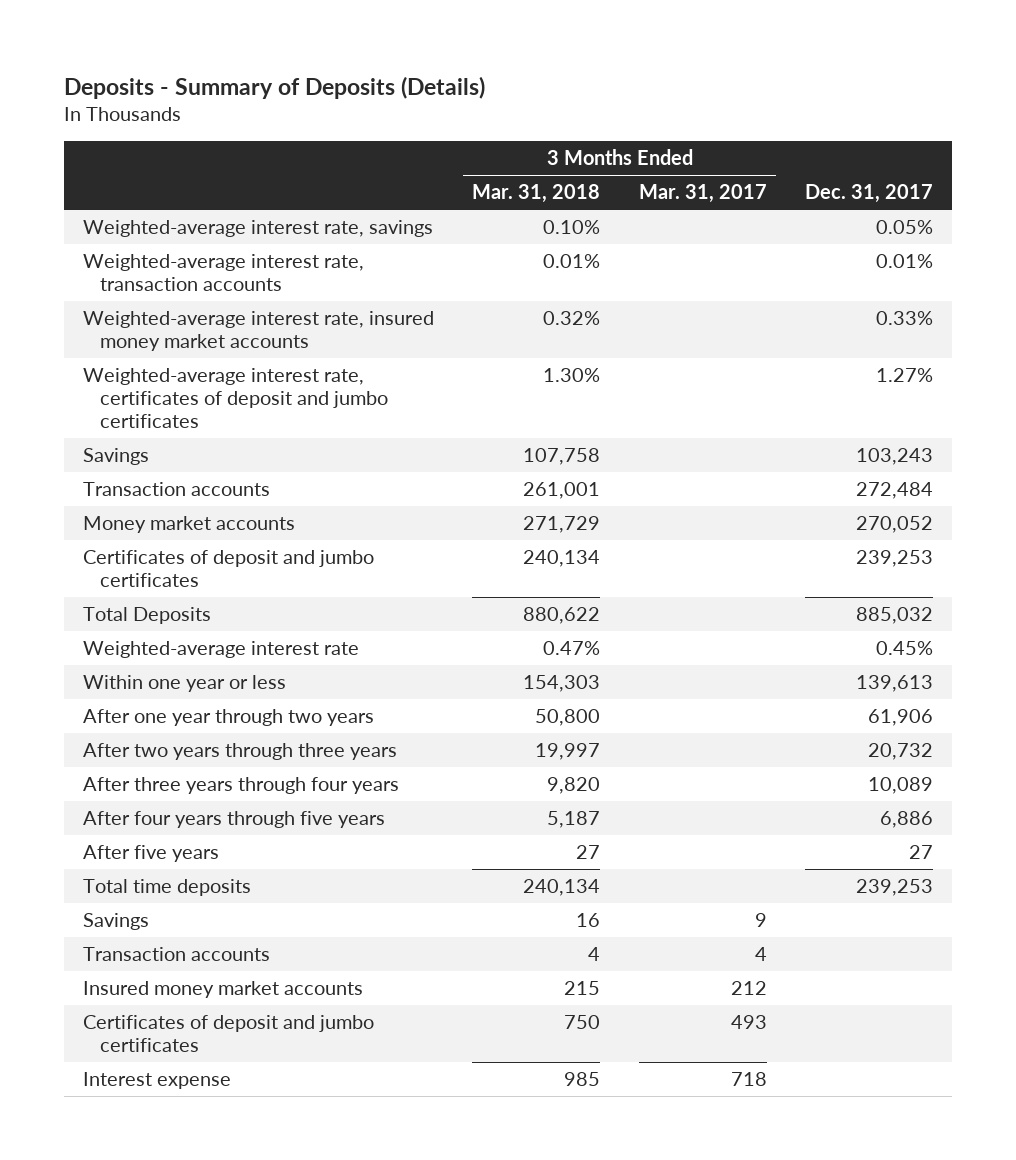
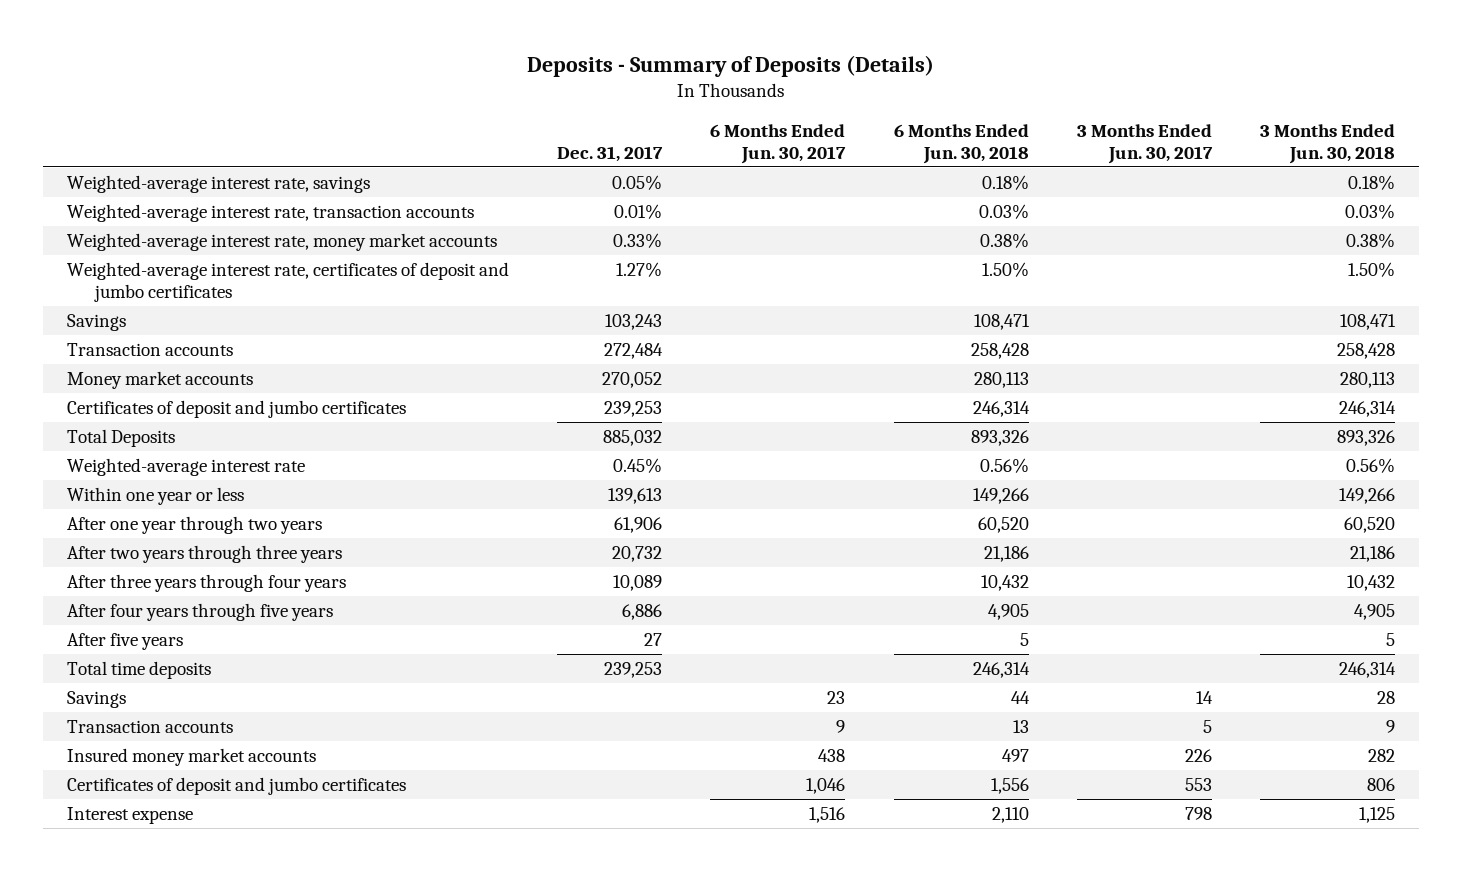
- | 3 Months Ended Mar. 31, 2018 | 3 Months Ended Mar. 31, 2017 | Dec. 31, 2017
+ | Dec. 31, 2017 | 6 Months Ended Jun. 30, 2017 | 6 Months Ended Jun. 30, 2018 | 3 Months Ended Jun. 30, 2017 | 3 Months Ended Jun. 30, 2018
- Weighted-average interest rate, insured money market accounts | 0.32% | | 0.33%
+ Weighted-average interest rate, money market accounts | 0.33% | | 0.38% | | 0.38%

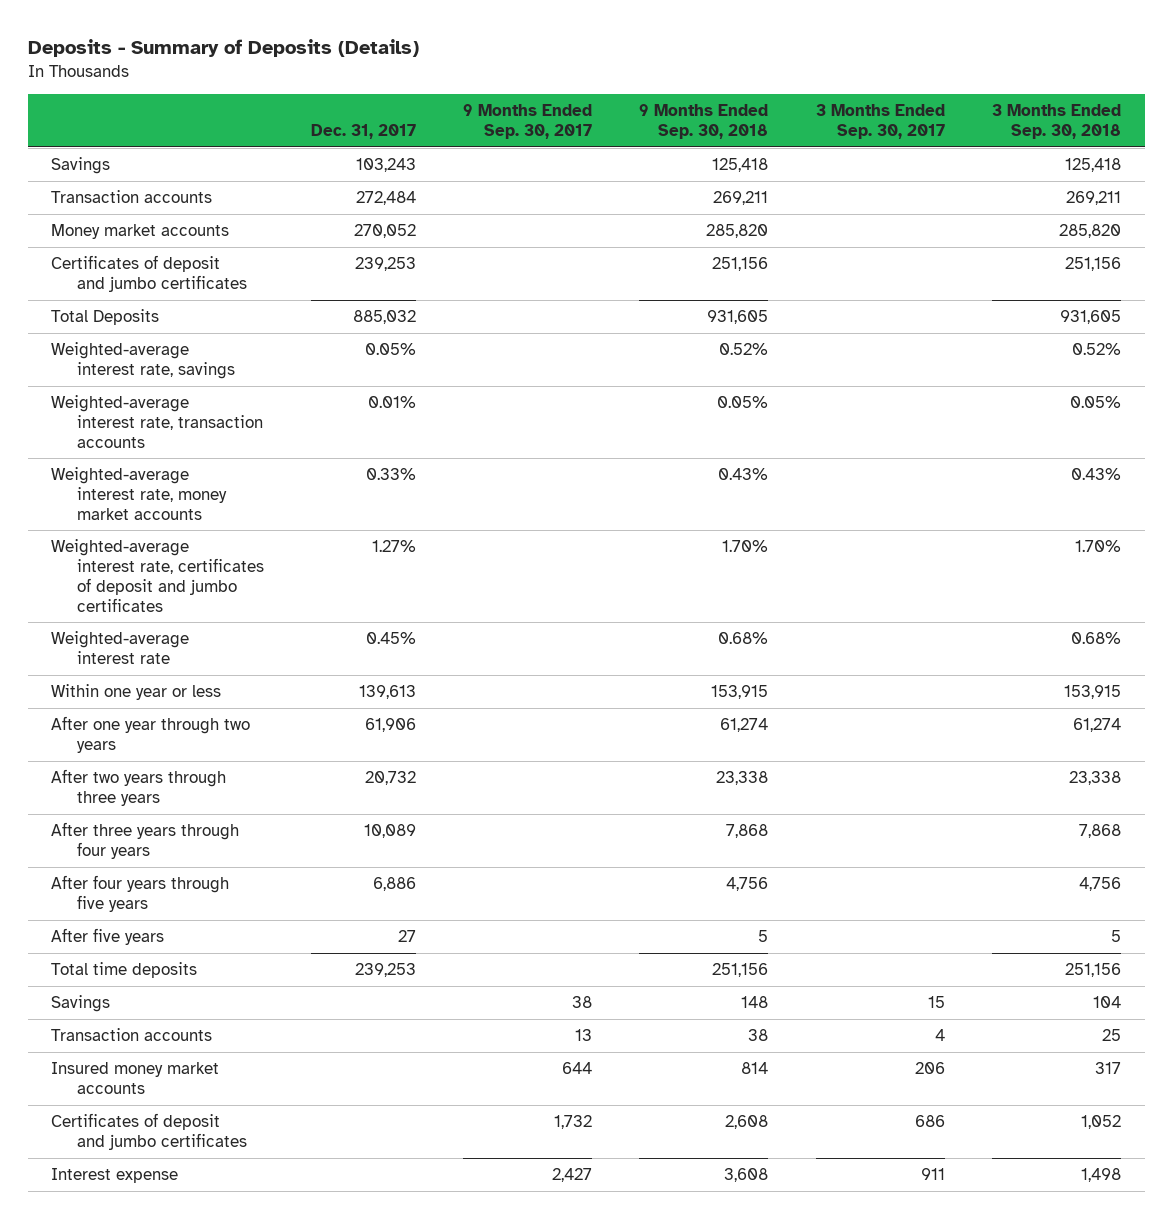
- | Dec. 31, 2017 | 6 Months Ended Jun. 30, 2017 | 6 Months Ended Jun. 30, 2018 | 3 Months Ended Jun. 30, 2017 | 3 Months Ended Jun. 30, 2018
+ | Dec. 31, 2017 | 9 Months Ended Sep. 30, 2017 | 9 Months Ended Sep. 30, 2018 | 3 Months Ended Sep. 30, 2017 | 3 Months Ended Sep. 30, 2018
moved down: Weighted-average interest rate, savings | 0.05% | | 0.52% | | 0.52%
moved down: Weighted-average interest rate, transaction accounts | 0.01% | | 0.05% | | 0.05%
moved down: Weighted-average interest rate, money market accounts | 0.33% | | 0.43% | | 0.43%
moved down: Weighted-average interest rate, certificates of deposit and jumbo certificates | 1.27% | | 1.70% | | 1.70%

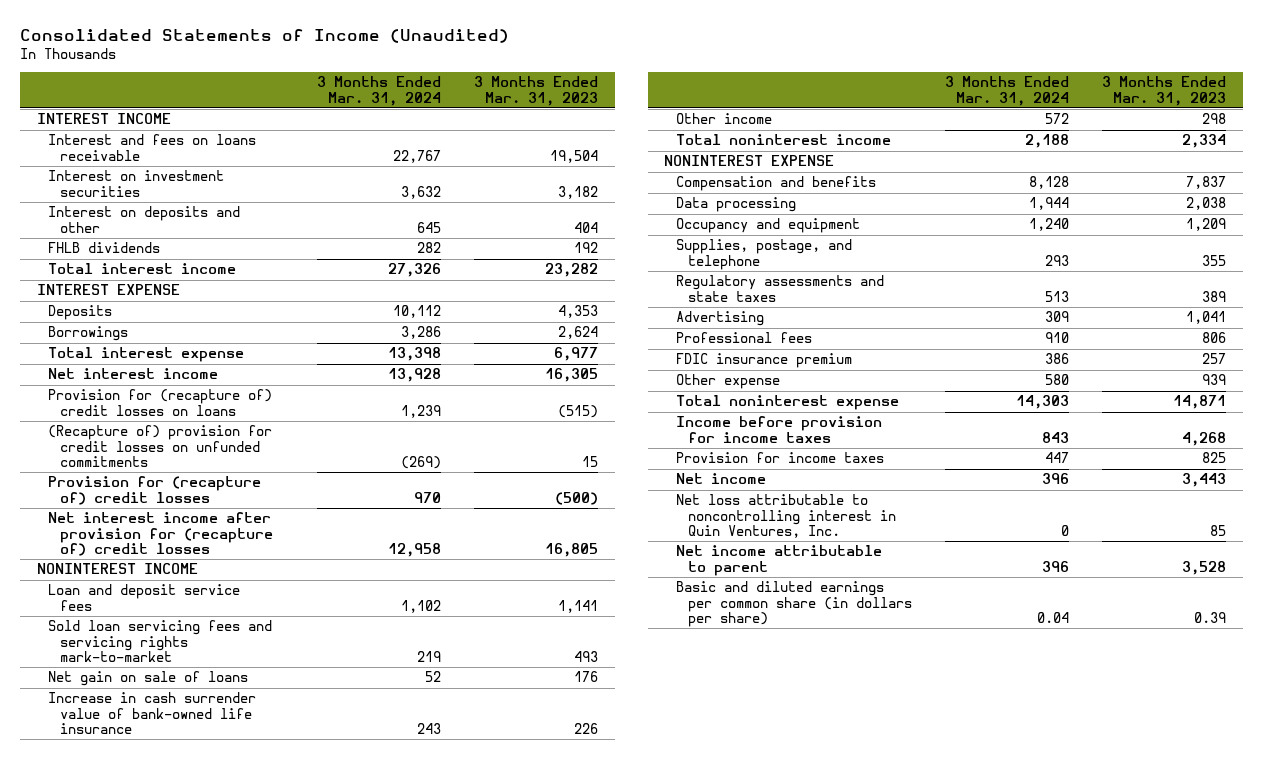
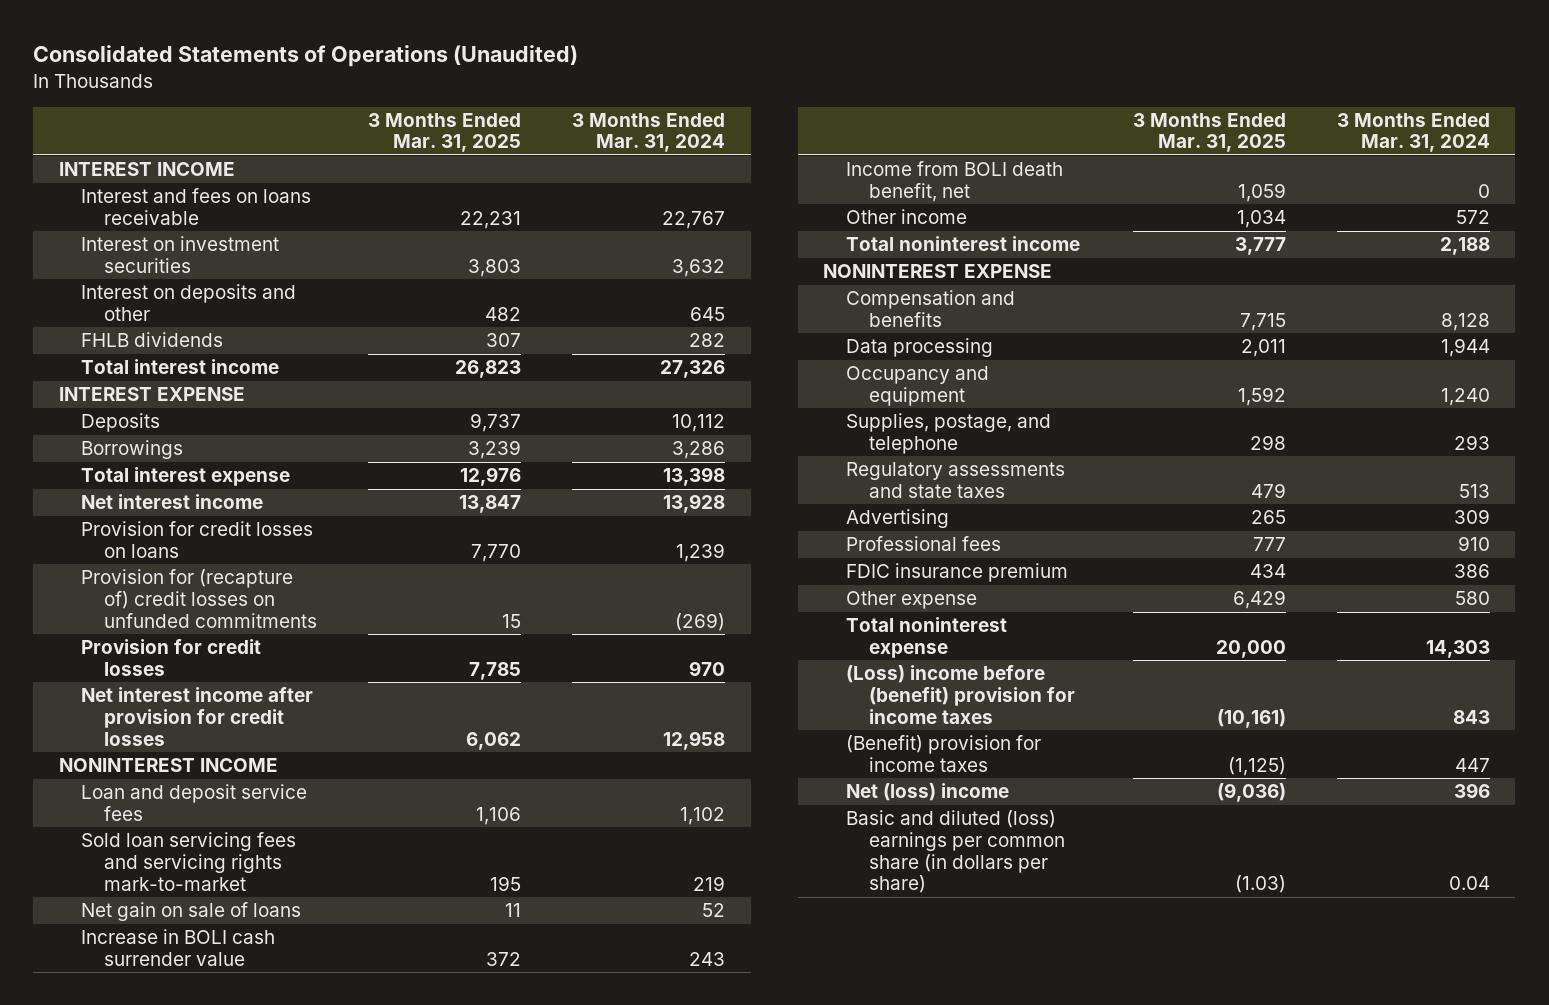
- Consolidated Statements of Income (Unaudited)
+ Consolidated Statements of Operations (Unaudited)
- | 3 Months Ended Mar. 31, 2024 | 3 Months Ended Mar. 31, 2023
+ | 3 Months Ended Mar. 31, 2025 | 3 Months Ended Mar. 31, 2024
- Provision for (recapture of) credit losses on loans | 1,239 | (515)
- (Recapture of) provision for credit losses on unfunded commitments | (269) | 15
- Provision for (recapture of) credit losses | 970 | (500)
- Net interest income after provision for (recapture of) credit losses | 12,958 | 16,805
+ Provision for credit losses on loans | 7,770 | 1,239
+ Provision for (recapture of) credit losses on unfunded commitments | 15 | (269)
+ Provision for credit losses | 7,785 | 970
+ Net interest income after provision for credit losses | 6,062 | 12,958
- Increase in cash surrender value of bank-owned life insurance | 243 | 226
+ Increase in BOLI cash surrender value | 372 | 243
+ Income from BOLI death benefit, net | 1,059 | 0
- Income before provision for income taxes | 843 | 4,268
- Provision for income taxes | 447 | 825
- Net income | 396 | 3,443
- Net loss attributable to noncontrolling interest in Quin Ventures, Inc. | 0 | 85
- Net income attributable to parent | 396 | 3,528
- Basic and diluted earnings per common share (in dollars per share) | 0.04 | 0.39
+ (Loss) income before (benefit) provision for income taxes | (10,161) | 843
+ (Benefit) provision for income taxes | (1,125) | 447
+ Net (loss) income | (9,036) | 396
+ Basic and diluted (loss) earnings per common share (in dollars per share) | (1.03) | 0.04

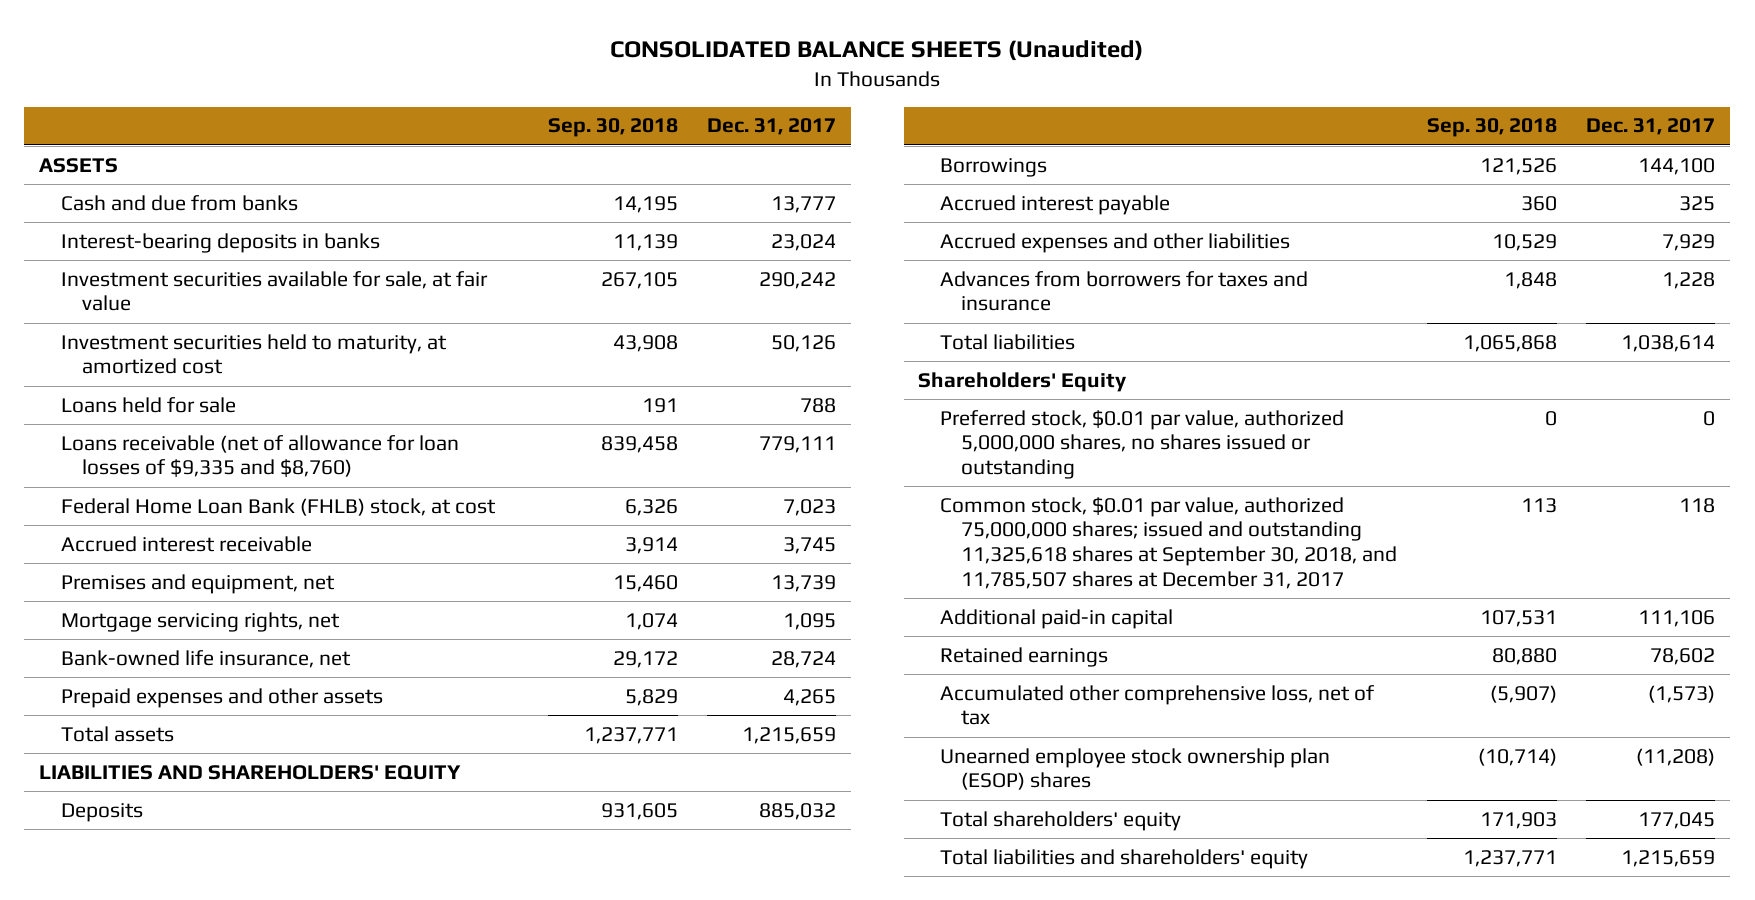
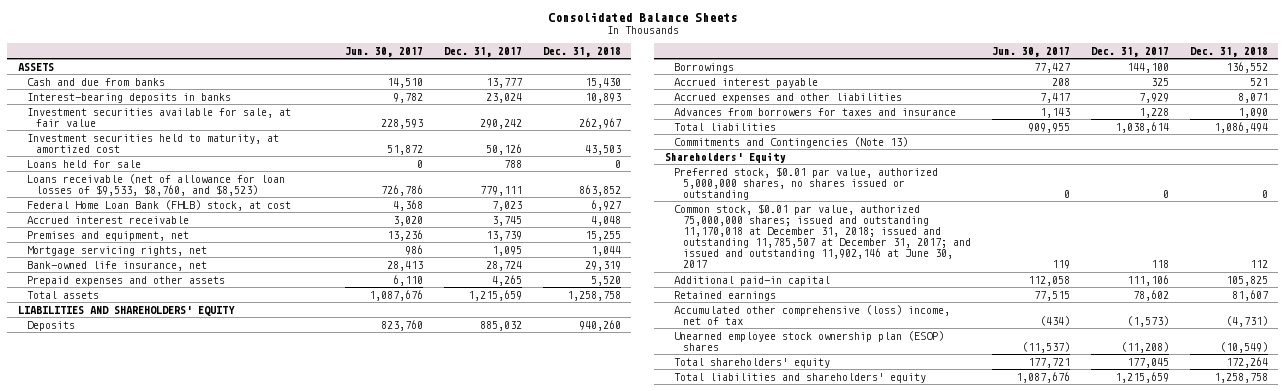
- CONSOLIDATED BALANCE SHEETS (Unaudited)
+ Consolidated Balance Sheets
- | Sep. 30, 2018 | Dec. 31, 2017
+ | Jun. 30, 2017 | Dec. 31, 2017 | Dec. 31, 2018
- Loans receivable (net of allowance for loan losses of $9,335 and $8,760) | 839,458 | 779,111
+ Loans receivable (net of allowance for loan losses of $9,533, $8,760, and $8,523) | 726,786 | 779,111 | 863,852
+ Commitments and Contingencies (Note 13)
- Common stock, $0.01 par value, authorized 75,000,000 shares; issued and outstanding 11,325,618 shares at September 30, 2018, and 11,785,507 shares at December 31, 2017 | 113 | 118
+ Common stock, $0.01 par value, authorized 75,000,000 shares; issued and outstanding 11,170,018 at December 31, 2018; issued and outstanding 11,785,507 at December 31, 2017; and issued and outstanding 11,902,146 at June 30, 2017 | 119 | 118 | 112
- Accumulated other comprehensive loss, net of tax | (5,907) | (1,573)
+ Accumulated other comprehensive (loss) income, net of tax | (434) | (1,573) | (4,731)

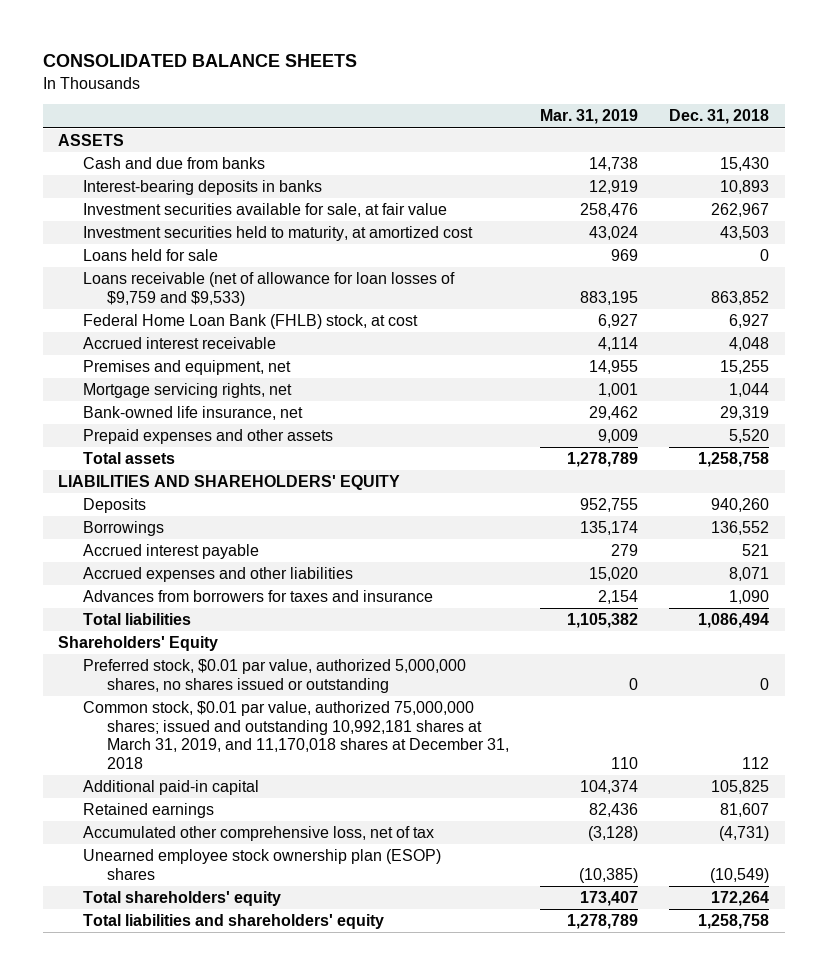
- Consolidated Balance Sheets
+ CONSOLIDATED BALANCE SHEETS
- | Jun. 30, 2017 | Dec. 31, 2017 | Dec. 31, 2018
+ | Mar. 31, 2019 | Dec. 31, 2018
- Loans receivable (net of allowance for loan losses of $9,533, $8,760, and $8,523) | 726,786 | 779,111 | 863,852
+ Loans receivable (net of allowance for loan losses of $9,759 and $9,533) | 883,195 | 863,852
- Commitments and Contingencies (Note 13)
- Common stock, $0.01 par value, authorized 75,000,000 shares; issued and outstanding 11,170,018 at December 31, 2018; issued and outstanding 11,785,507 at December 31, 2017; and issued and outstanding 11,902,146 at June 30, 2017 | 119 | 118 | 112
+ Common stock, $0.01 par value, authorized 75,000,000 shares; issued and outstanding 10,992,181 shares at March 31, 2019, and 11,170,018 shares at December 31, 2018 | 110 | 112
- Accumulated other comprehensive (loss) income, net of tax | (434) | (1,573) | (4,731)
+ Accumulated other comprehensive loss, net of tax | (3,128) | (4,731)

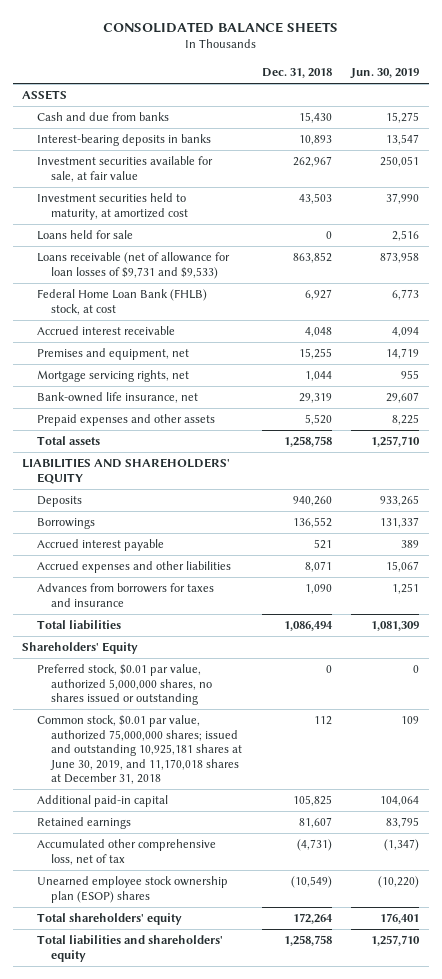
- | Mar. 31, 2019 | Dec. 31, 2018
+ | Dec. 31, 2018 | Jun. 30, 2019
- Loans receivable (net of allowance for loan losses of $9,759 and $9,533) | 883,195 | 863,852
+ Loans receivable (net of allowance for loan losses of $9,731 and $9,533) | 863,852 | 873,958
- Common stock, $0.01 par value, authorized 75,000,000 shares; issued and outstanding 10,992,181 shares at March 31, 2019, and 11,170,018 shares at December 31, 2018 | 110 | 112
+ Common stock, $0.01 par value, authorized 75,000,000 shares; issued and outstanding 10,925,181 shares at June 30, 2019, and 11,170,018 shares at December 31, 2018 | 112 | 109

